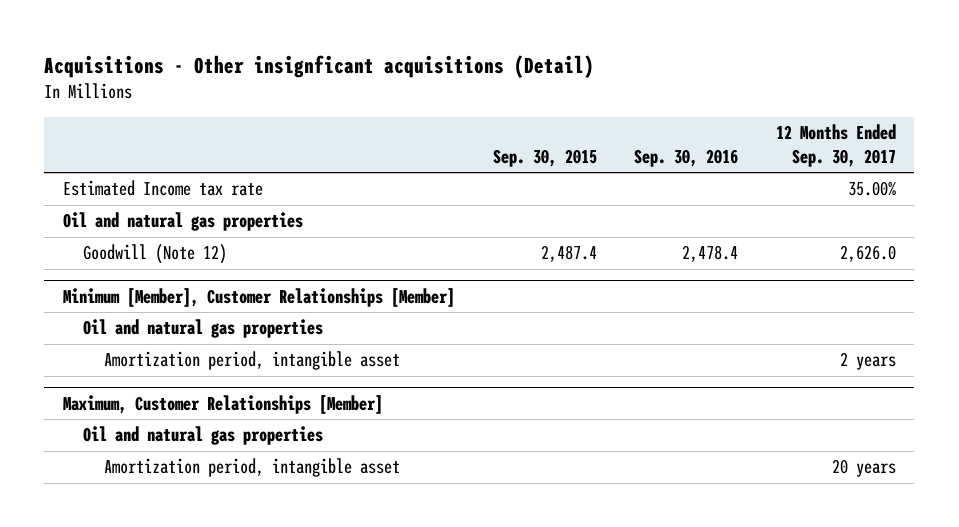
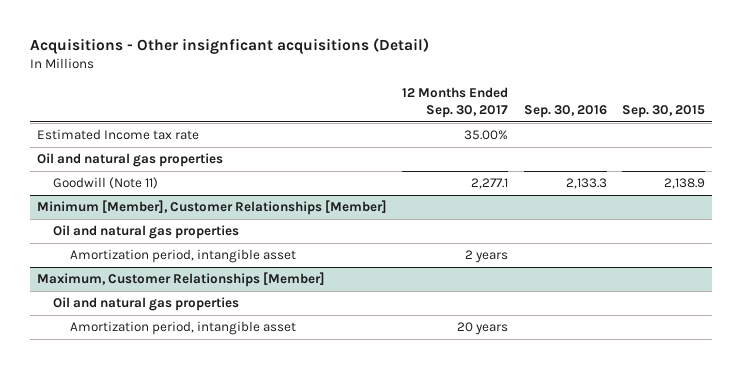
- | Sep. 30, 2015 | Sep. 30, 2016 | 12 Months Ended Sep. 30, 2017
+ | 12 Months Ended Sep. 30, 2017 | Sep. 30, 2016 | Sep. 30, 2015
- Goodwill (Note 12) | 2,487.4 | 2,478.4 | 2,626.0
+ Goodwill (Note 11) | 2,277.1 | 2,133.3 | 2,138.9

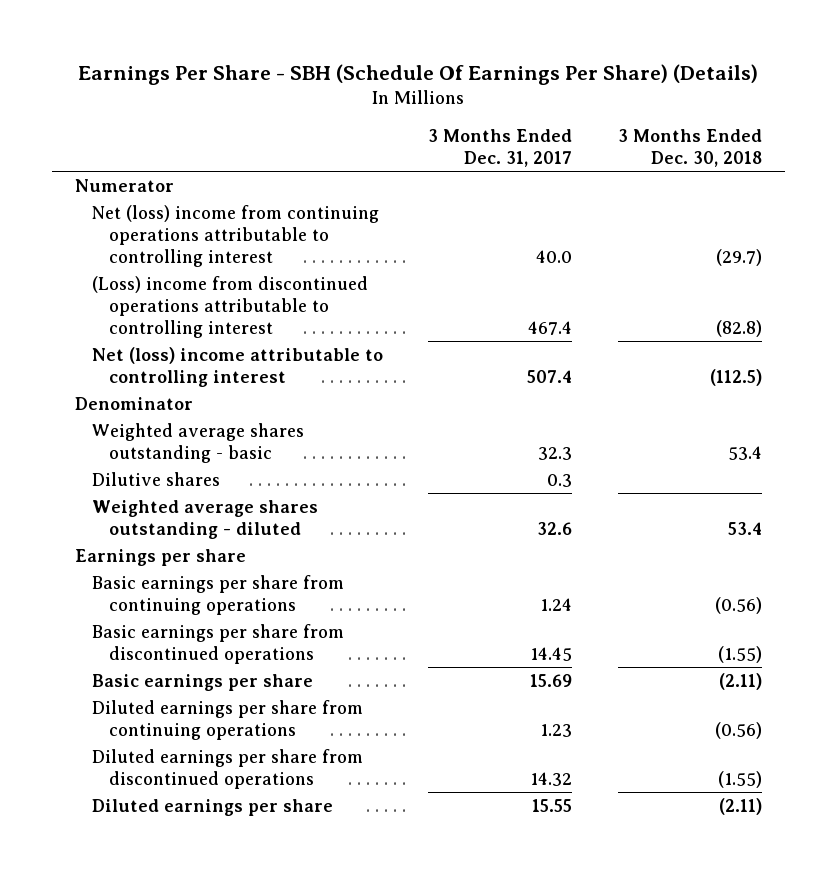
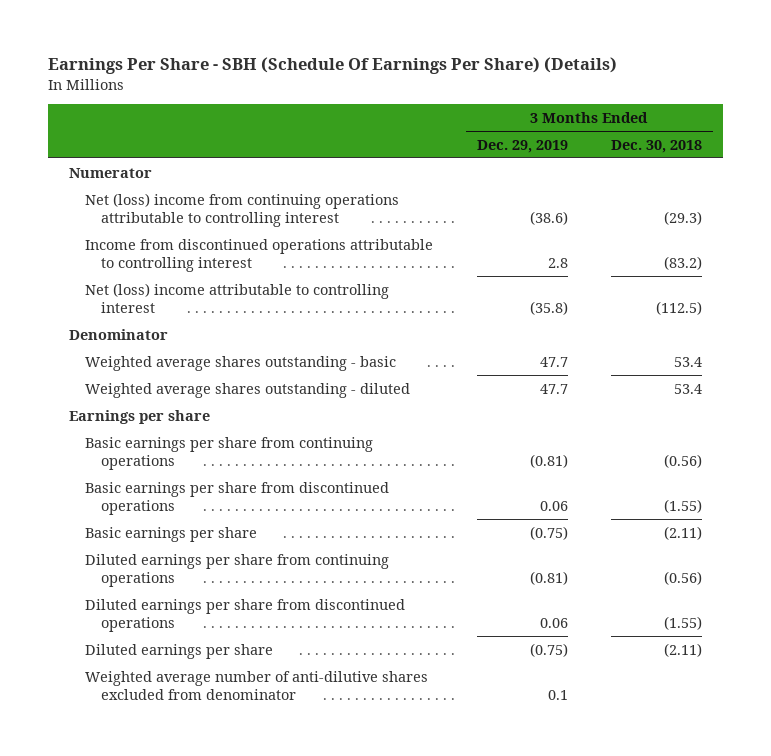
- | 3 Months Ended Dec. 31, 2017 | 3 Months Ended Dec. 30, 2018
+ | 3 Months Ended Dec. 29, 2019 | 3 Months Ended Dec. 30, 2018
- Net (loss) income from continuing operations attributable to controlling interest | 40.0 | (29.7)
- (Loss) income from discontinued operations attributable to controlling interest | 467.4 | (82.8)
+ Net (loss) income from continuing operations attributable to controlling interest | (38.6) | (29.3)
+ Income from discontinued operations attributable to controlling interest | 2.8 | (83.2)
- Dilutive shares | 0.3 |
+ Weighted average number of anti-dilutive shares excluded from denominator | 0.1 |

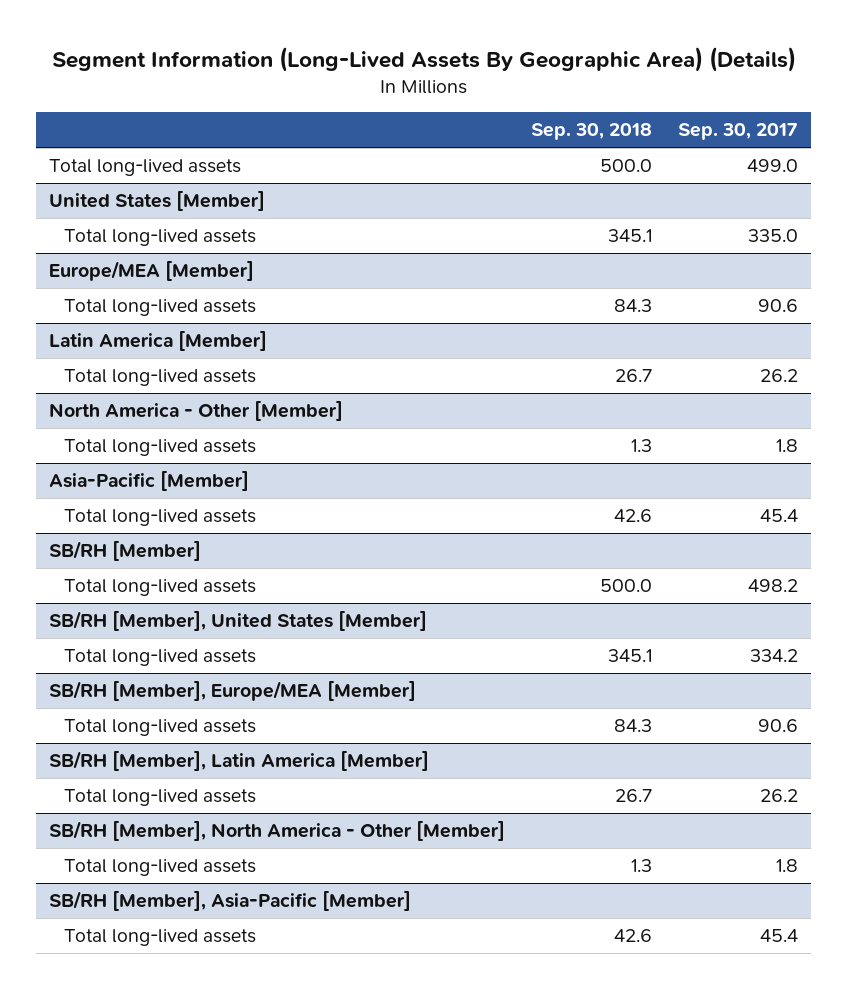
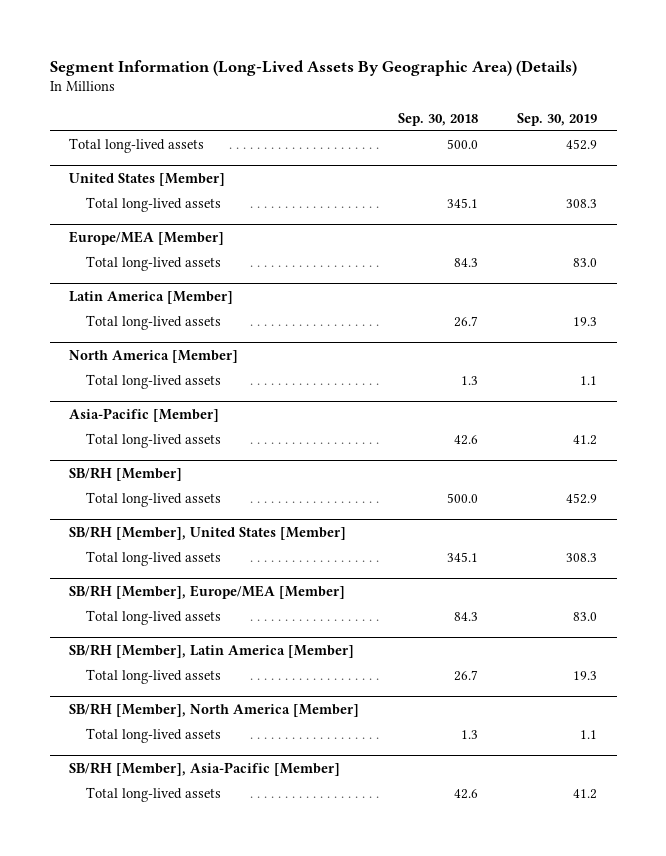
- | Sep. 30, 2018 | Sep. 30, 2017
+ | Sep. 30, 2018 | Sep. 30, 2019
- North America - Other [Member]
+ North America [Member]
- SB/RH [Member], North America - Other [Member]
+ SB/RH [Member], North America [Member]

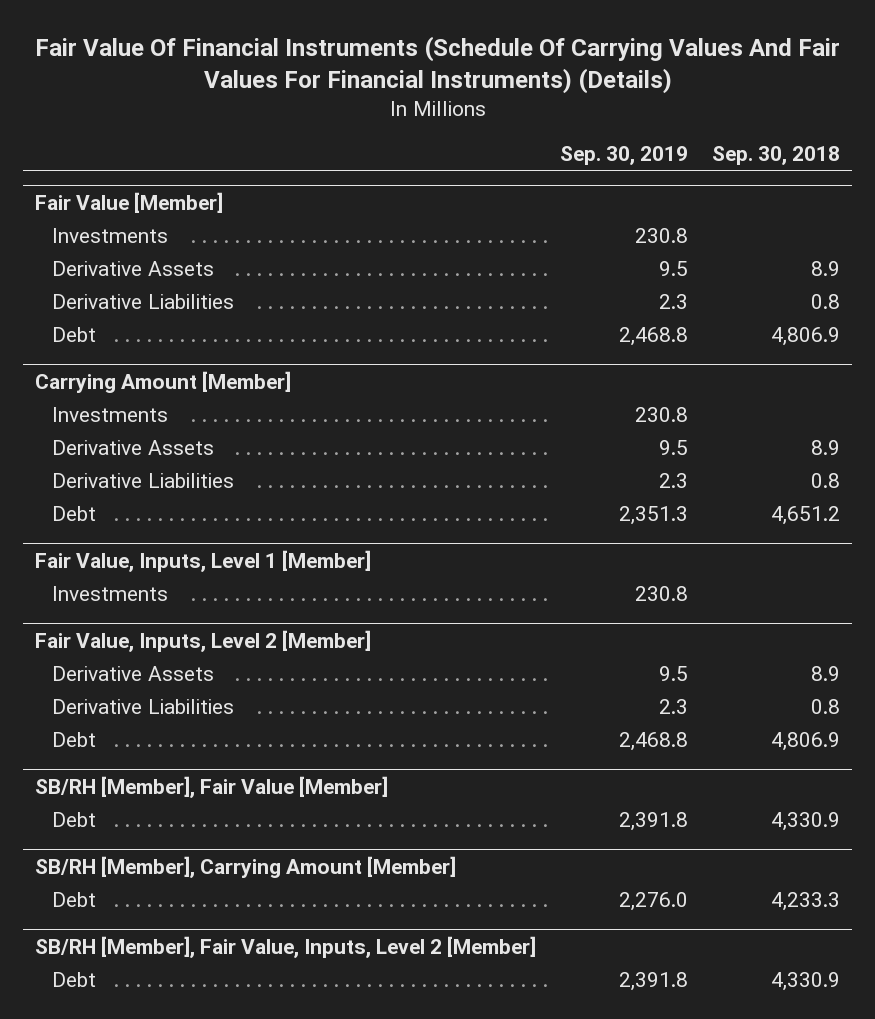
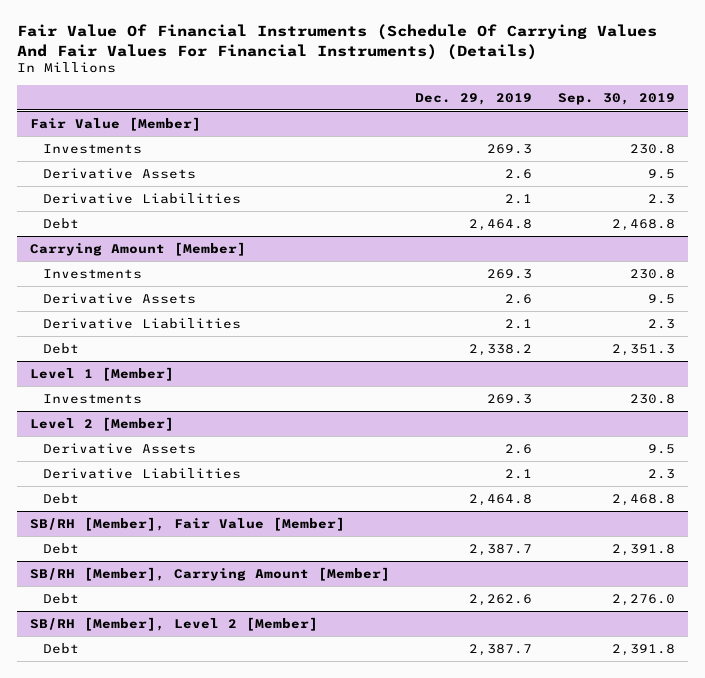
- | Sep. 30, 2019 | Sep. 30, 2018
+ | Dec. 29, 2019 | Sep. 30, 2019
- Fair Value, Inputs, Level 1 [Member]
+ Level 1 [Member]
- Fair Value, Inputs, Level 2 [Member]
+ Level 2 [Member]
- SB/RH [Member], Fair Value, Inputs, Level 2 [Member]
+ SB/RH [Member], Level 2 [Member]

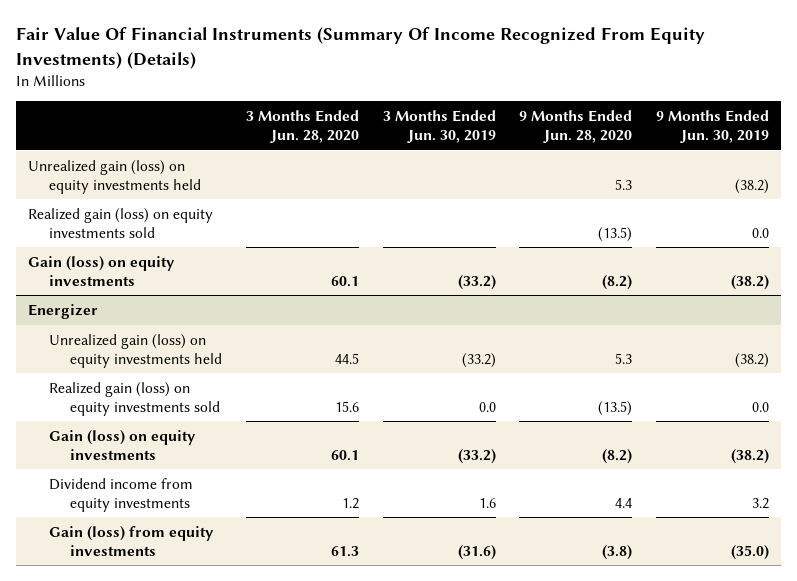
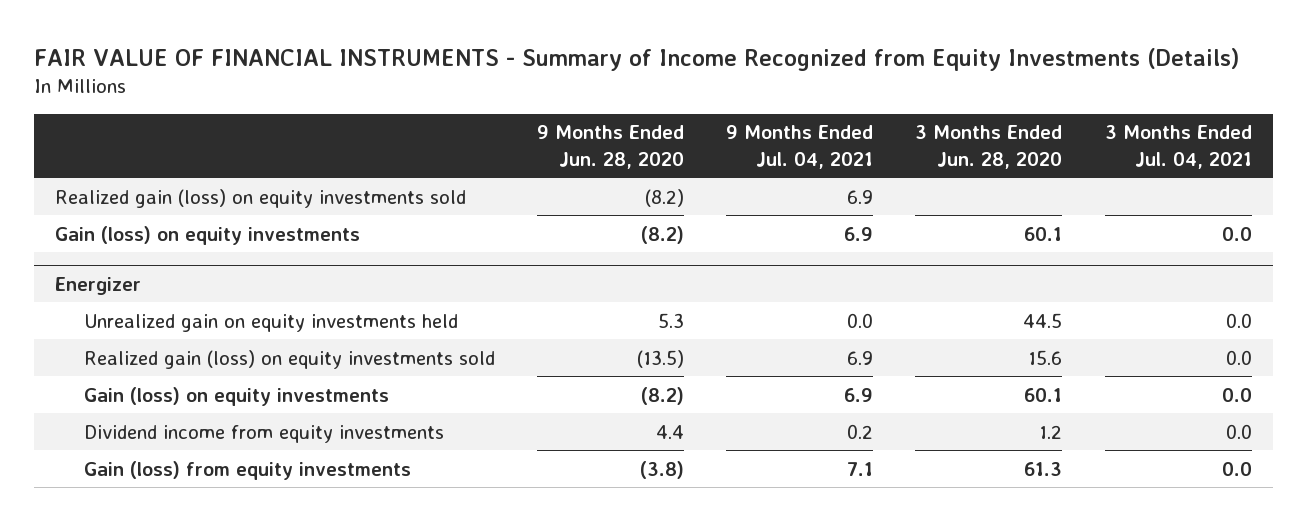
- Fair Value Of Financial Instruments (Summary Of Income Recognized From Equity Investments) (Details)
+ FAIR VALUE OF FINANCIAL INSTRUMENTS - Summary of Income Recognized from Equity Investments (Details)
- | 3 Months Ended Jun. 28, 2020 | 3 Months Ended Jun. 30, 2019 | 9 Months Ended Jun. 28, 2020 | 9 Months Ended Jun. 30, 2019
+ | 9 Months Ended Jun. 28, 2020 | 9 Months Ended Jul. 04, 2021 | 3 Months Ended Jun. 28, 2020 | 3 Months Ended Jul. 04, 2021
- Unrealized gain (loss) on equity investments held | | | 5.3 | (38.2)
- Realized gain (loss) on equity investments sold | | | (13.5) | 0.0
+ Realized gain (loss) on equity investments sold | (8.2) | 6.9 | |
@ Energizer
- Unrealized gain (loss) on equity investments held | 44.5 | (33.2) | 5.3 | (38.2)
+ Unrealized gain on equity investments held | 5.3 | 0.0 | 44.5 | 0.0

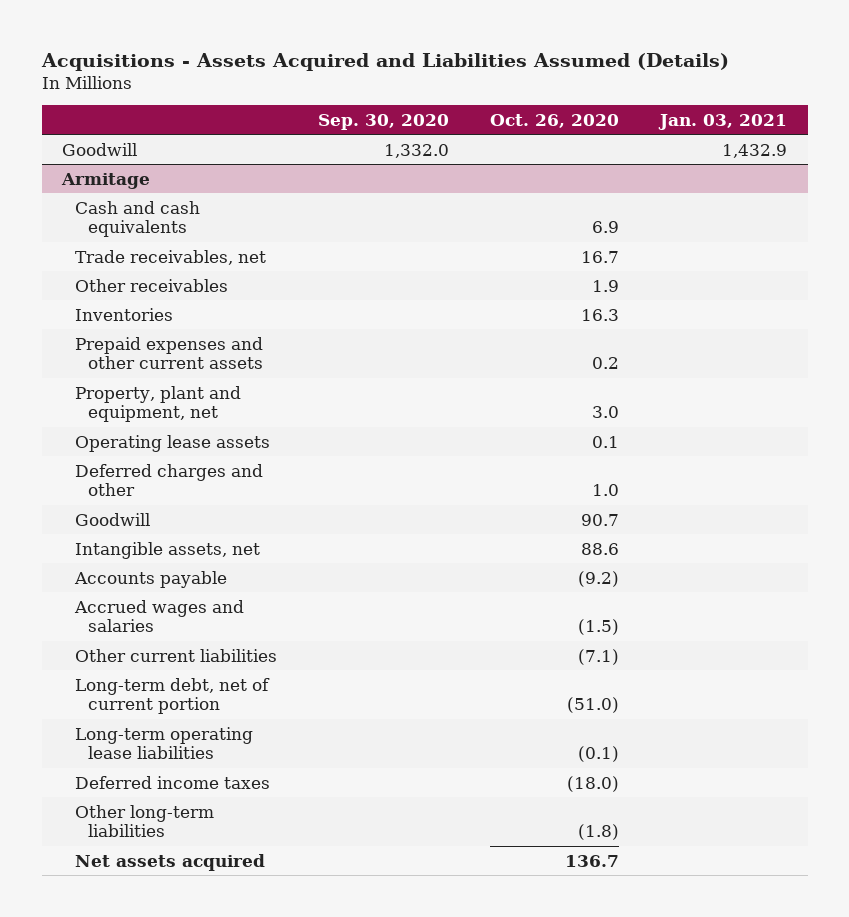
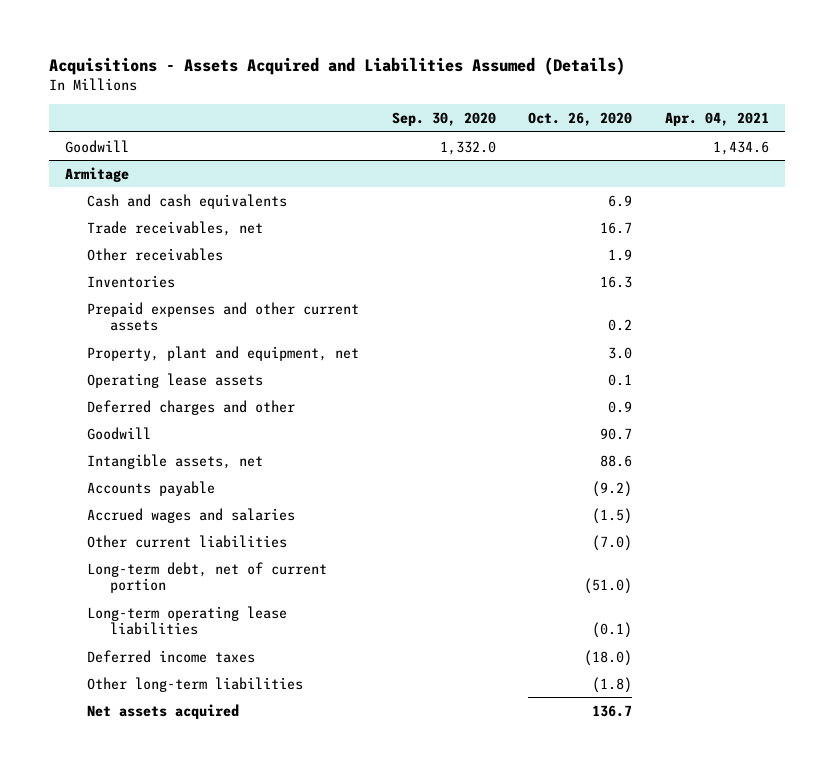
- | Sep. 30, 2020 | Oct. 26, 2020 | Jan. 03, 2021
+ | Sep. 30, 2020 | Oct. 26, 2020 | Apr. 04, 2021
@ Armitage
- Deferred charges and other | | 1.0 |
+ Deferred charges and other | | 0.9 |
- Other current liabilities | | (7.1) |
+ Other current liabilities | | (7.0) |

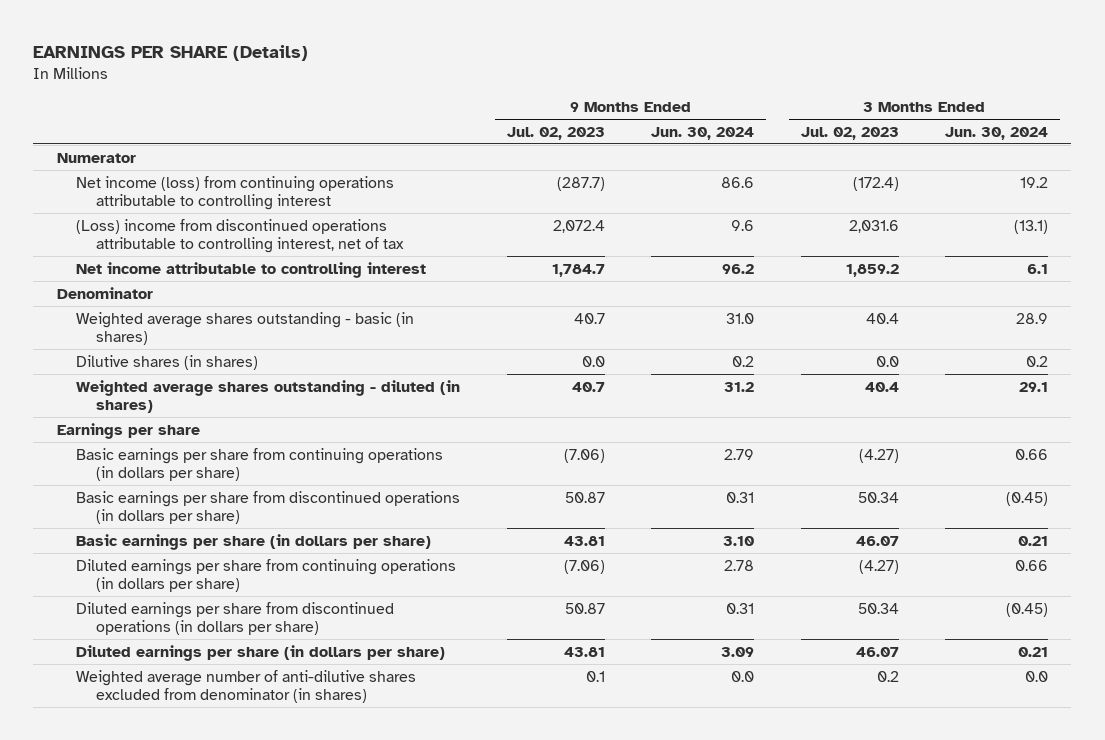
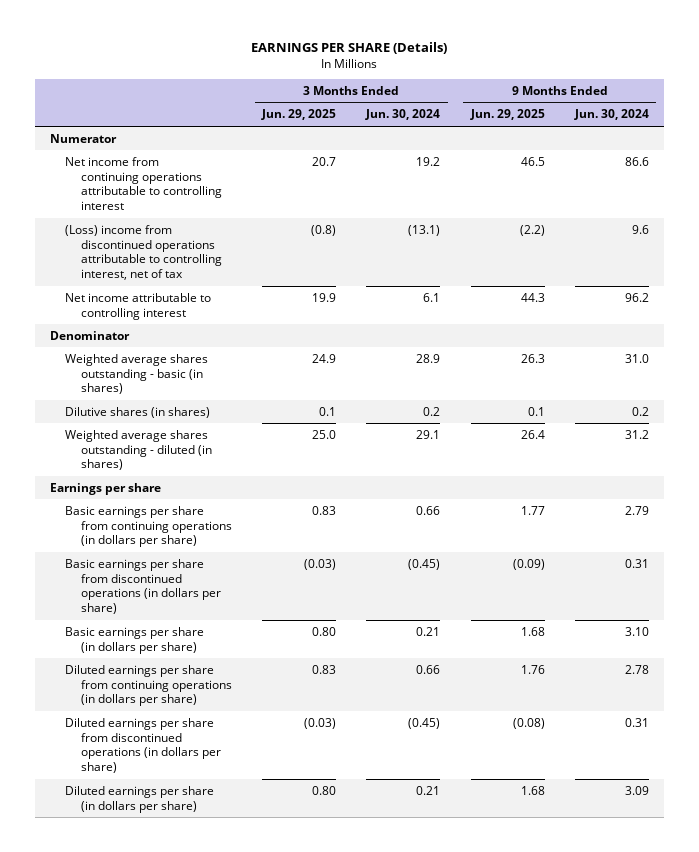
- | 9 Months Ended Jul. 02, 2023 | 9 Months Ended Jun. 30, 2024 | 3 Months Ended Jul. 02, 2023 | 3 Months Ended Jun. 30, 2024
+ | 3 Months Ended Jun. 29, 2025 | 3 Months Ended Jun. 30, 2024 | 9 Months Ended Jun. 29, 2025 | 9 Months Ended Jun. 30, 2024
- Net income (loss) from continuing operations attributable to controlling interest | (287.7) | 86.6 | (172.4) | 19.2
+ Net income from continuing operations attributable to controlling interest | 20.7 | 19.2 | 46.5 | 86.6
- Weighted average number of anti-dilutive shares excluded from denominator (in shares) | 0.1 | 0.0 | 0.2 | 0.0

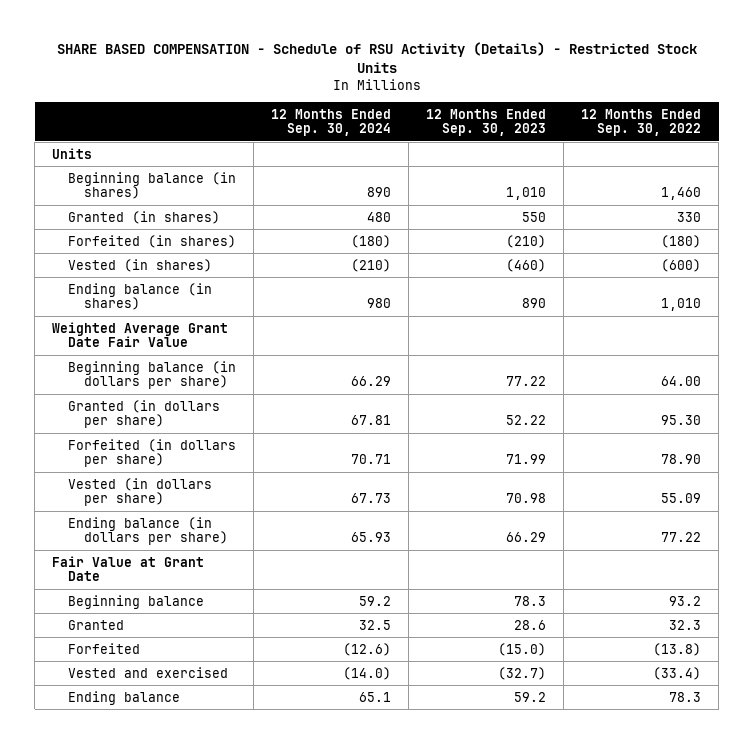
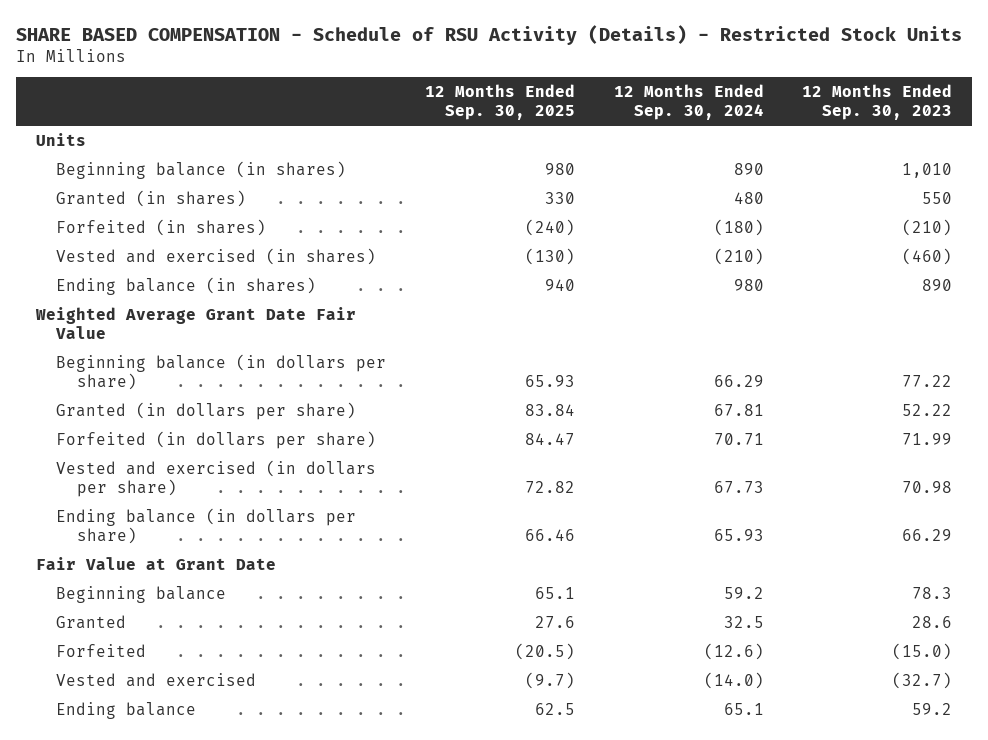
- | 12 Months Ended Sep. 30, 2024 | 12 Months Ended Sep. 30, 2023 | 12 Months Ended Sep. 30, 2022
+ | 12 Months Ended Sep. 30, 2025 | 12 Months Ended Sep. 30, 2024 | 12 Months Ended Sep. 30, 2023
- Vested (in shares) | (210) | (460) | (600)
+ Vested and exercised (in shares) | (130) | (210) | (460)
- Vested (in dollars per share) | 67.73 | 70.98 | 55.09
+ Vested and exercised (in dollars per share) | 72.82 | 67.73 | 70.98

